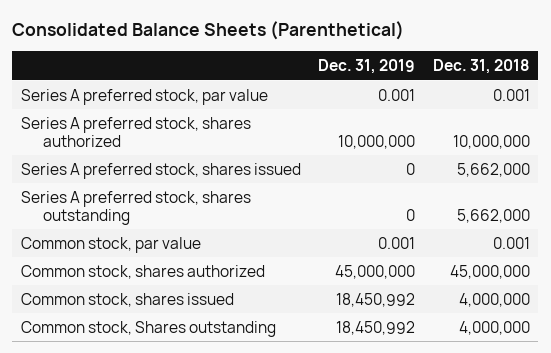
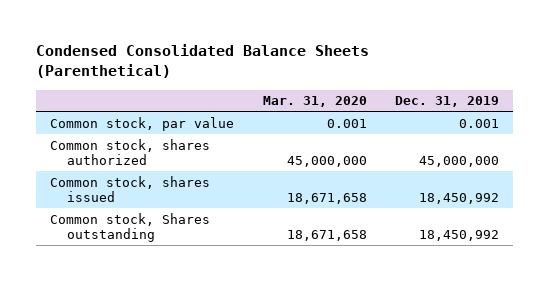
- Consolidated Balance Sheets (Parenthetical)
+ Condensed Consolidated Balance Sheets (Parenthetical)
- | Dec. 31, 2019 | Dec. 31, 2018
+ | Mar. 31, 2020 | Dec. 31, 2019
- Series A preferred stock, par value | 0.001 | 0.001
- Series A preferred stock, shares authorized | 10,000,000 | 10,000,000
- Series A preferred stock, shares issued | 0 | 5,662,000
- Series A preferred stock, shares outstanding | 0 | 5,662,000

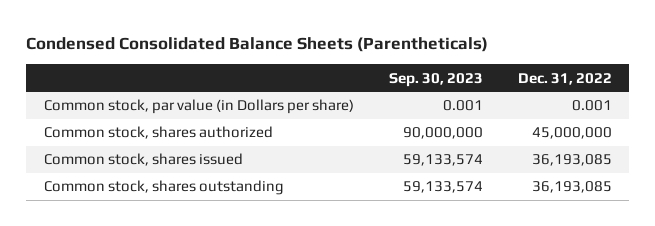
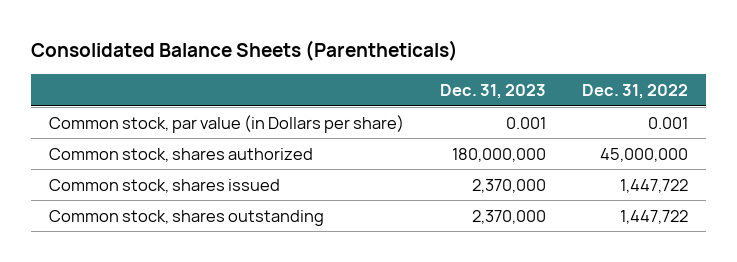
- Condensed Consolidated Balance Sheets (Parentheticals)
+ Consolidated Balance Sheets (Parentheticals)
- | Sep. 30, 2023 | Dec. 31, 2022
+ | Dec. 31, 2023 | Dec. 31, 2022
- Common stock, shares issued | 59,133,574 | 36,193,085
- Common stock, shares outstanding | 59,133,574 | 36,193,085
+ Common stock, shares issued | 2,370,000 | 1,447,722
+ Common stock, shares outstanding | 2,370,000 | 1,447,722

